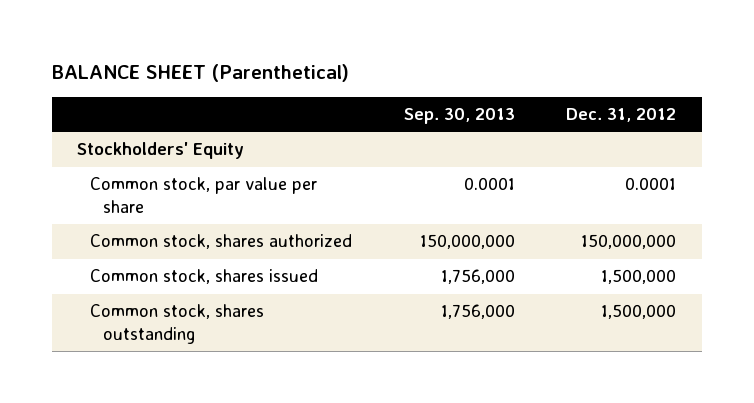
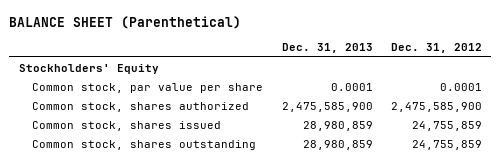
- | Sep. 30, 2013 | Dec. 31, 2012
+ | Dec. 31, 2013 | Dec. 31, 2012
- Common stock, shares authorized | 150,000,000 | 150,000,000
- Common stock, shares issued | 1,756,000 | 1,500,000
- Common stock, shares outstanding | 1,756,000 | 1,500,000
+ Common stock, shares authorized | 2,475,585,900 | 2,475,585,900
+ Common stock, shares issued | 28,980,859 | 24,755,859
+ Common stock, shares outstanding | 28,980,859 | 24,755,859

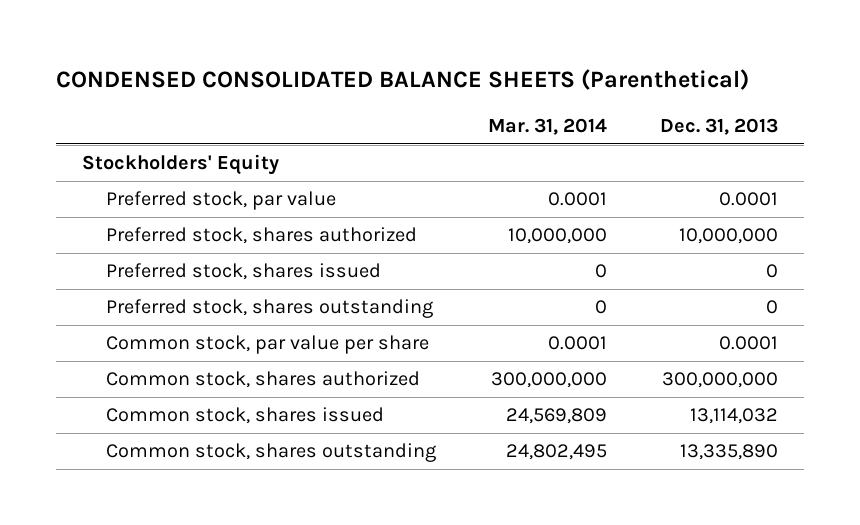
- BALANCE SHEET (Parenthetical)
+ CONDENSED CONSOLIDATED BALANCE SHEETS (Parenthetical)
- | Dec. 31, 2013 | Dec. 31, 2012
+ | Mar. 31, 2014 | Dec. 31, 2013
+ Preferred stock, par value | 0.0001 | 0.0001
+ Preferred stock, shares authorized | 10,000,000 | 10,000,000
+ Preferred stock, shares issued | 0 | 0
+ Preferred stock, shares outstanding | 0 | 0
- Common stock, shares authorized | 2,475,585,900 | 2,475,585,900
- Common stock, shares issued | 28,980,859 | 24,755,859
- Common stock, shares outstanding | 28,980,859 | 24,755,859
+ Common stock, shares authorized | 300,000,000 | 300,000,000
+ Common stock, shares issued | 24,569,809 | 13,114,032
+ Common stock, shares outstanding | 24,802,495 | 13,335,890

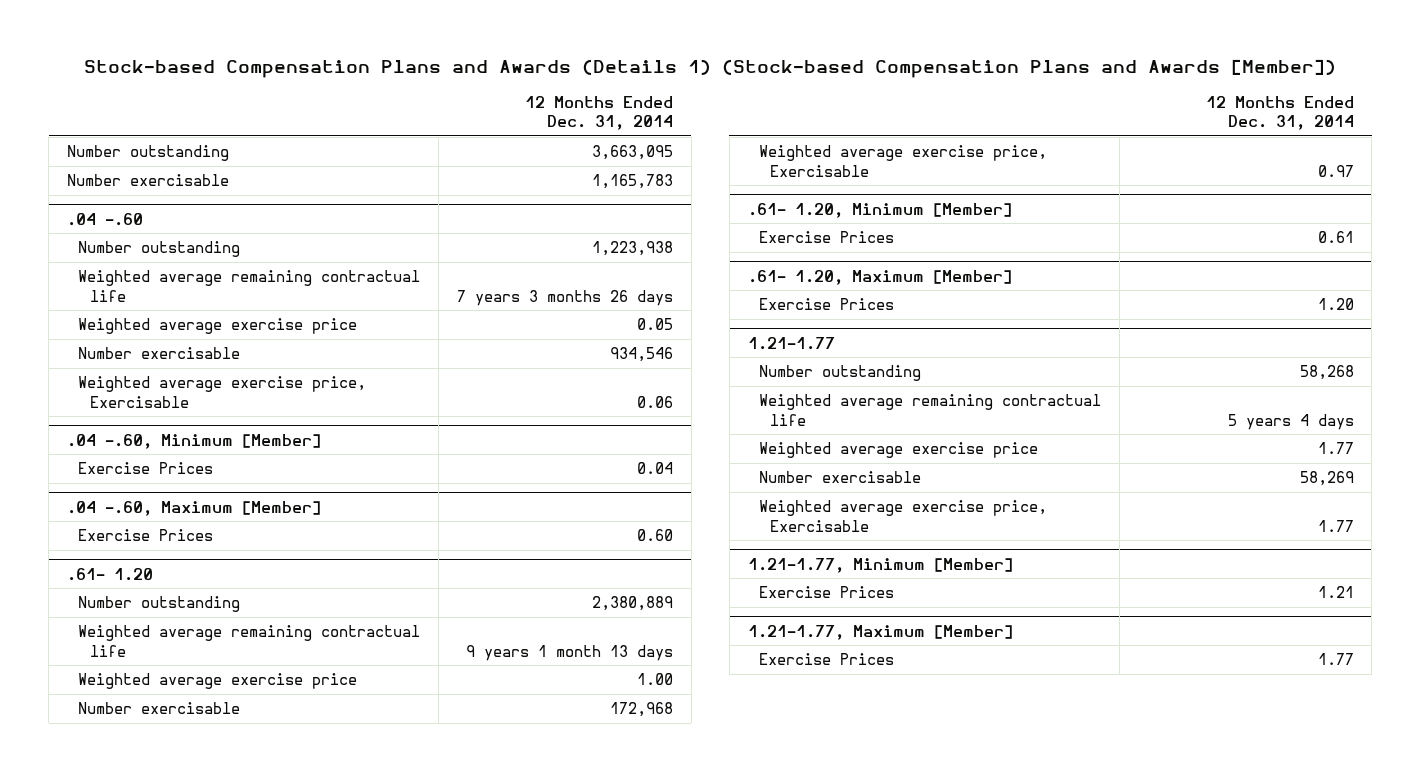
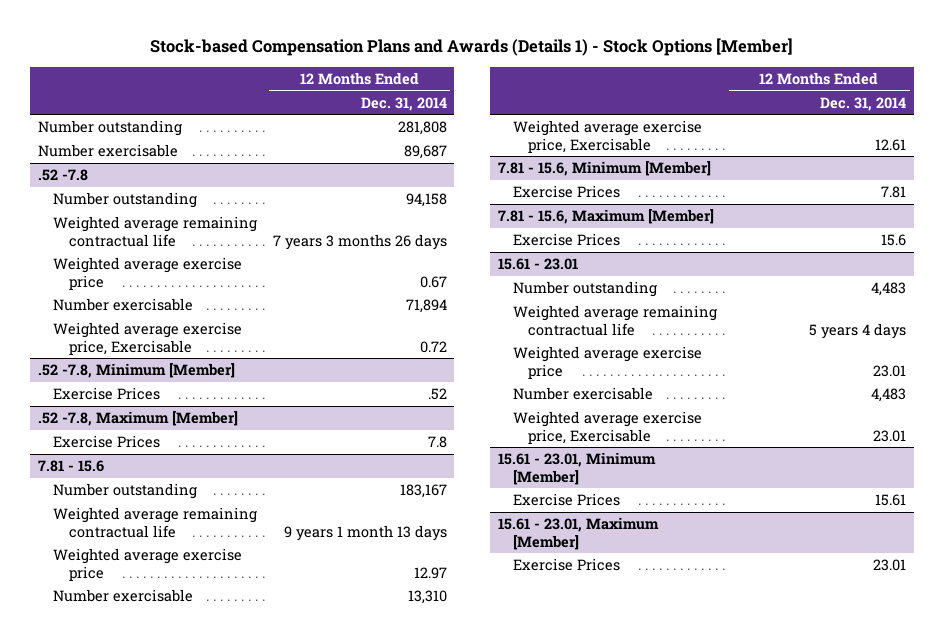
- Stock-based Compensation Plans and Awards (Details 1) (Stock-based Compensation Plans and Awards [Member])
+ Stock-based Compensation Plans and Awards (Details 1) - Stock Options [Member]
- Number outstanding | 3,663,095
- Number exercisable | 1,165,783
- .04 -.60
- Number outstanding | 1,223,938
+ Number outstanding | 281,808
+ Number exercisable | 89,687
+ .52 -7.8
+ Number outstanding | 94,158
- Weighted average exercise price | 0.05
- Number exercisable | 934,546
- Weighted average exercise price, Exercisable | 0.06
- .04 -.60, Minimum [Member]
- Exercise Prices | 0.04
- .04 -.60, Maximum [Member]
- Exercise Prices | 0.60
- .61- 1.20
- Number outstanding | 2,380,889
+ Weighted average exercise price | 0.67
+ Number exercisable | 71,894
+ Weighted average exercise price, Exercisable | 0.72
+ .52 -7.8, Minimum [Member]
+ Exercise Prices | .52
+ .52 -7.8, Maximum [Member]
+ Exercise Prices | 7.8
+ 7.81 - 15.6
+ Number outstanding | 183,167
- Weighted average exercise price | 1.00
- Number exercisable | 172,968
- Weighted average exercise price, Exercisable | 0.97
- .61- 1.20, Minimum [Member]
- Exercise Prices | 0.61
- .61- 1.20, Maximum [Member]
- Exercise Prices | 1.20
- 1.21-1.77
- Number outstanding | 58,268
+ Weighted average exercise price | 12.97
+ Number exercisable | 13,310
+ Weighted average exercise price, Exercisable | 12.61
+ 7.81 - 15.6, Minimum [Member]
+ Exercise Prices | 7.81
+ 7.81 - 15.6, Maximum [Member]
+ Exercise Prices | 15.6
+ 15.61 - 23.01
+ Number outstanding | 4,483
- Weighted average exercise price | 1.77
- Number exercisable | 58,269
- Weighted average exercise price, Exercisable | 1.77
- 1.21-1.77, Minimum [Member]
- Exercise Prices | 1.21
- 1.21-1.77, Maximum [Member]
- Exercise Prices | 1.77
+ Weighted average exercise price | 23.01
+ Number exercisable | 4,483
+ Weighted average exercise price, Exercisable | 23.01
+ 15.61 - 23.01, Minimum [Member]
+ Exercise Prices | 15.61
+ 15.61 - 23.01, Maximum [Member]
+ Exercise Prices | 23.01

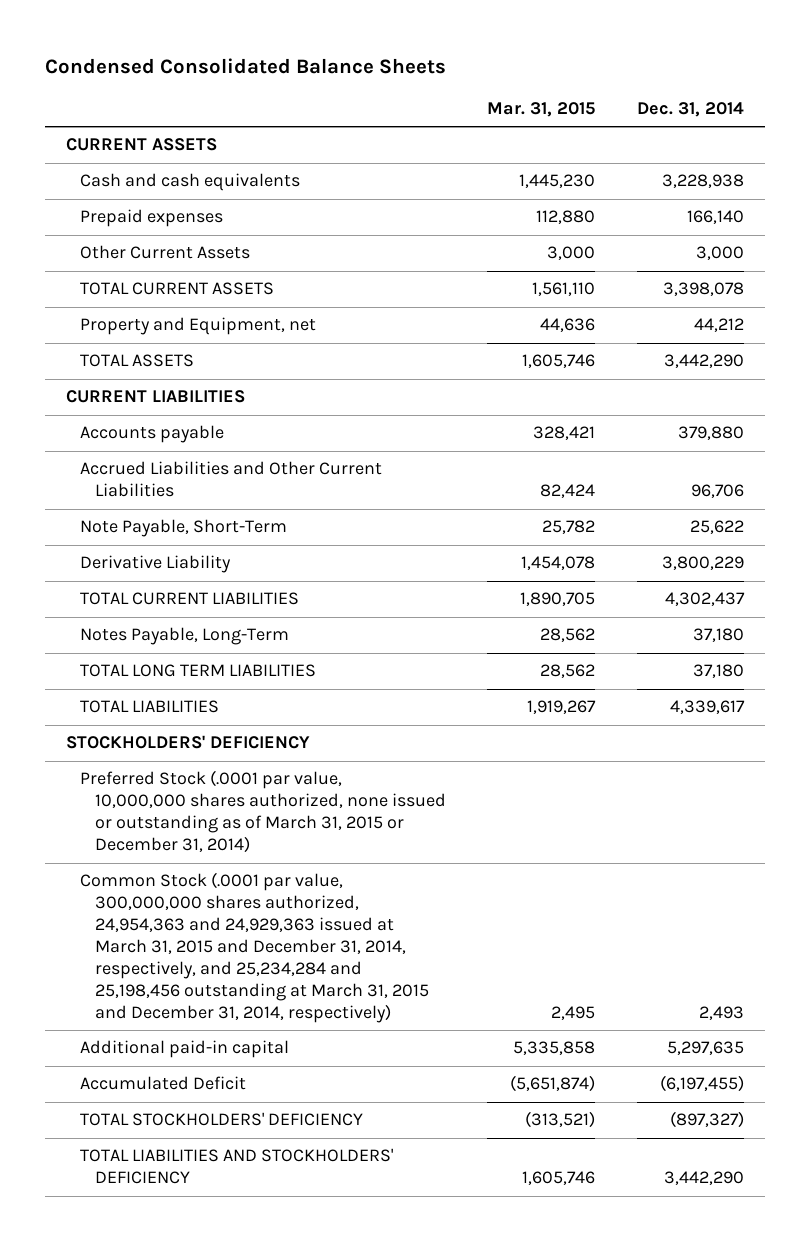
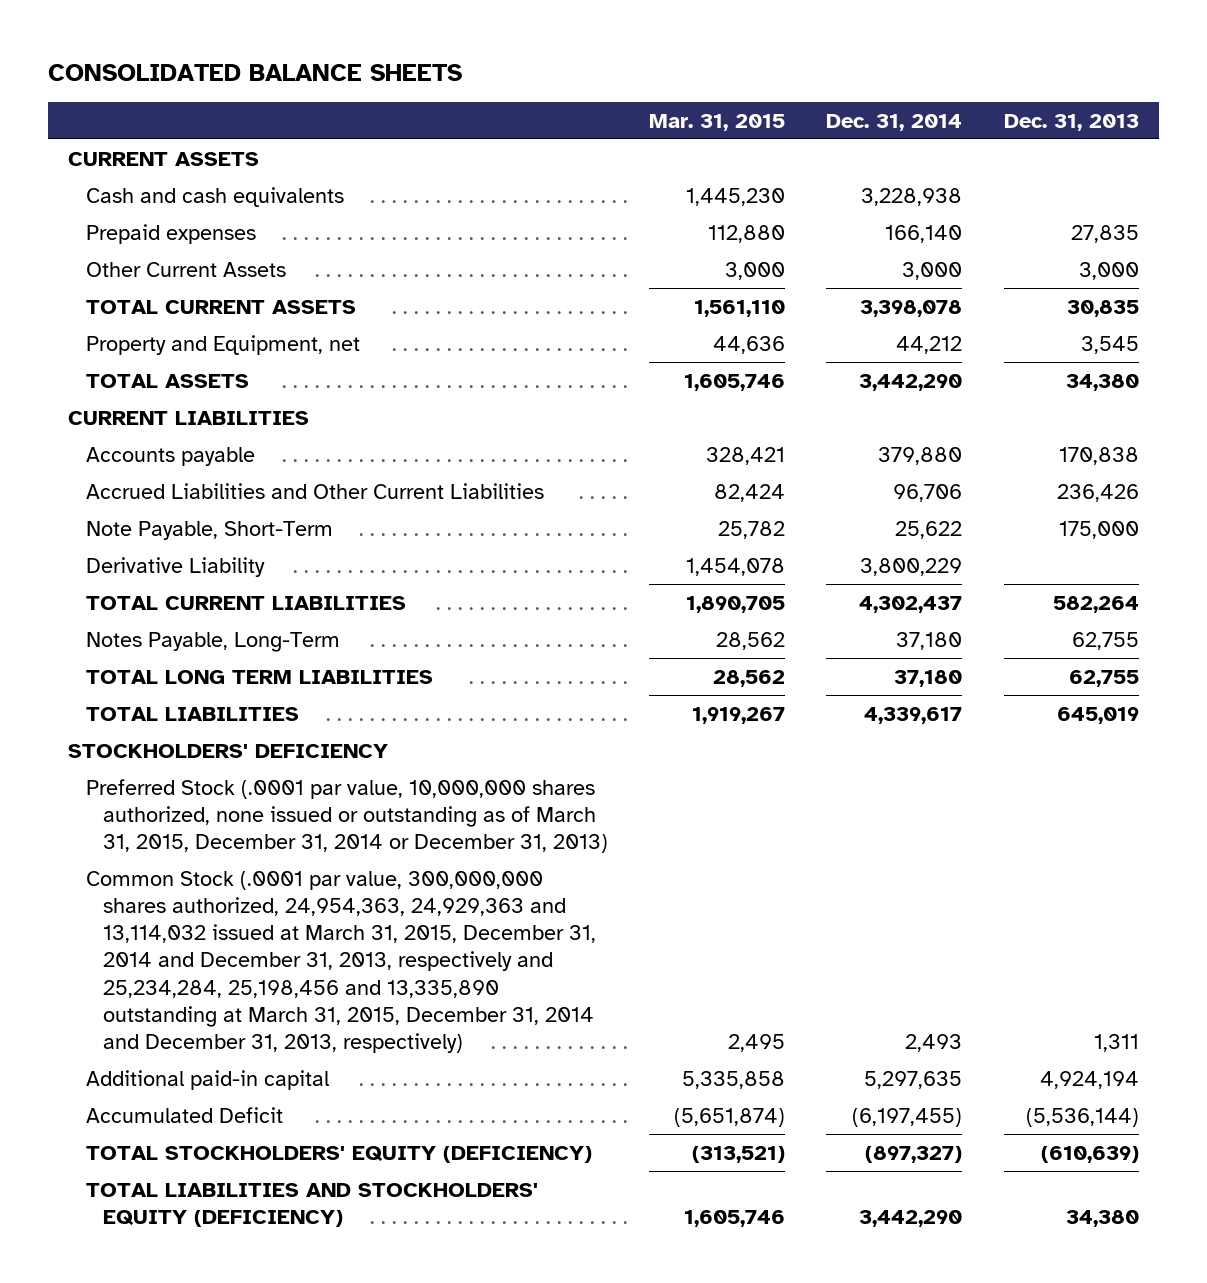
- Condensed Consolidated Balance Sheets
+ CONSOLIDATED BALANCE SHEETS
- | Mar. 31, 2015 | Dec. 31, 2014
+ | Mar. 31, 2015 | Dec. 31, 2014 | Dec. 31, 2013
- Preferred Stock (.0001 par value, 10,000,000 shares authorized, none issued or outstanding as of March 31, 2015 or December 31, 2014)
- Common Stock (.0001 par value, 300,000,000 shares authorized, 24,954,363 and 24,929,363 issued at March 31, 2015 and December 31, 2014, respectively, and 25,234,284 and 25,198,456 outstanding at March 31, 2015 and December 31, 2014, respectively) | 2,495 | 2,493
+ Preferred Stock (.0001 par value, 10,000,000 shares authorized, none issued or outstanding as of March 31, 2015, December 31, 2014 or December 31, 2013)
+ Common Stock (.0001 par value, 300,000,000 shares authorized, 24,954,363, 24,929,363 and 13,114,032 issued at March 31, 2015, December 31, 2014 and December 31, 2013, respectively and 25,234,284, 25,198,456 and 13,335,890 outstanding at March 31, 2015, December 31, 2014 and December 31, 2013, respectively) | 2,495 | 2,493 | 1,311
- TOTAL STOCKHOLDERS' DEFICIENCY | (313,521) | (897,327)
- TOTAL LIABILITIES AND STOCKHOLDERS' DEFICIENCY | 1,605,746 | 3,442,290
+ TOTAL STOCKHOLDERS' EQUITY (DEFICIENCY) | (313,521) | (897,327) | (610,639)
+ TOTAL LIABILITIES AND STOCKHOLDERS' EQUITY (DEFICIENCY) | 1,605,746 | 3,442,290 | 34,380

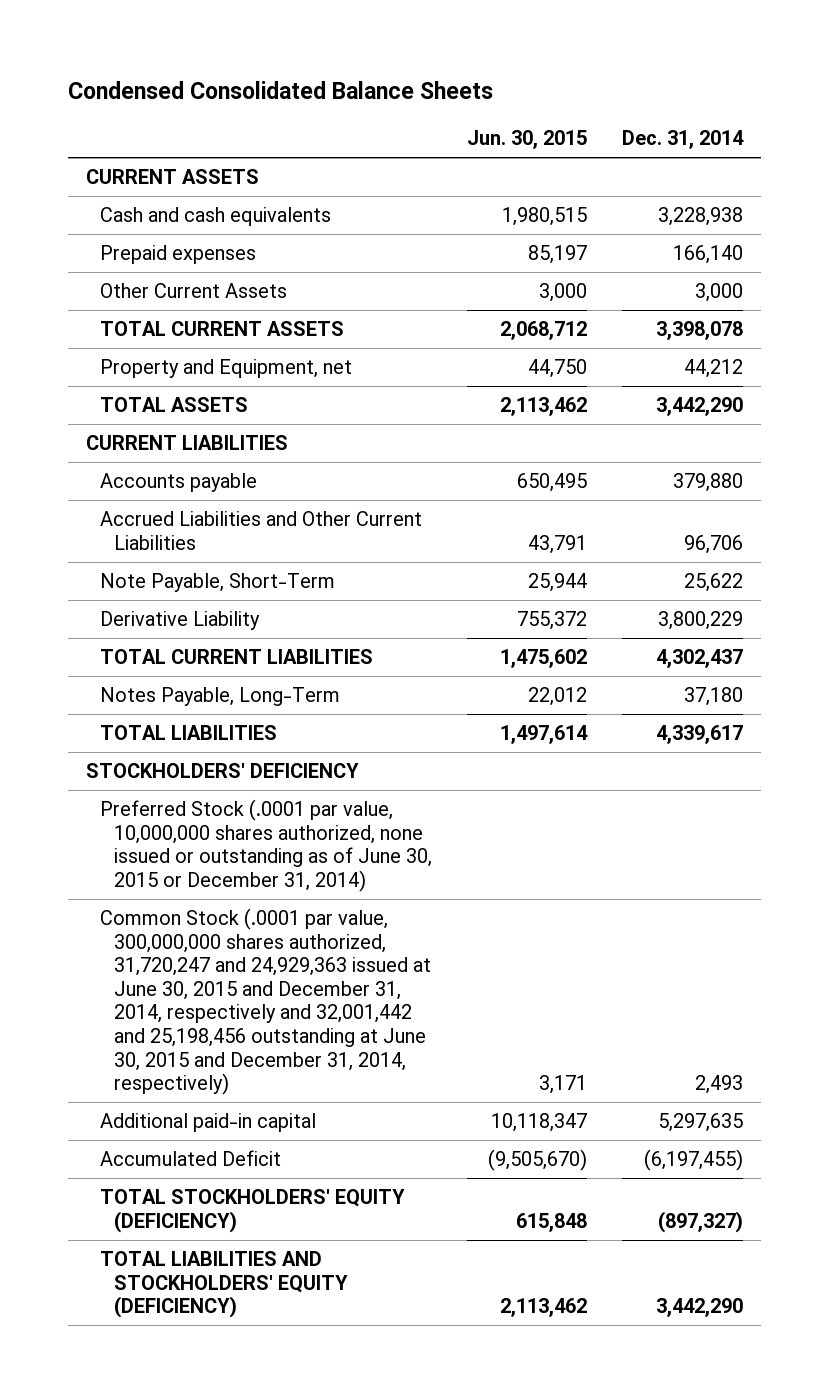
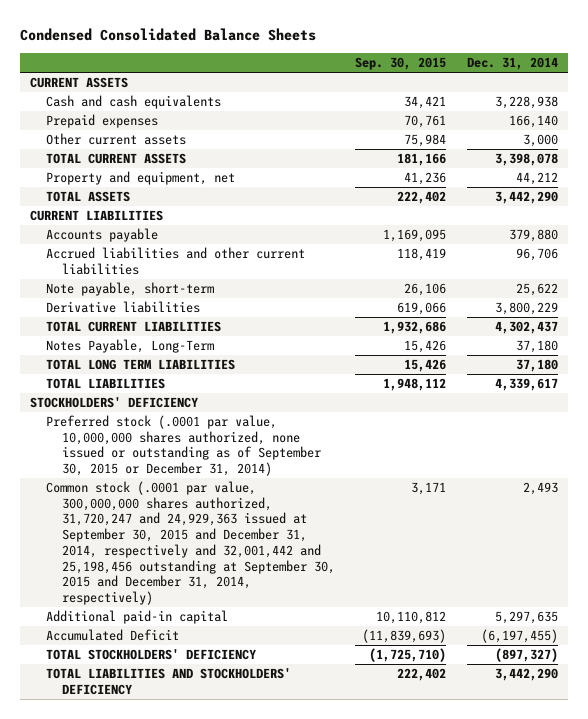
- | Jun. 30, 2015 | Dec. 31, 2014
+ | Sep. 30, 2015 | Dec. 31, 2014
- Other Current Assets | 3,000 | 3,000
+ Other current assets | 75,984 | 3,000
- Property and Equipment, net | 44,750 | 44,212
+ Property and equipment, net | 41,236 | 44,212
- Accrued Liabilities and Other Current Liabilities | 43,791 | 96,706
- Note Payable, Short-Term | 25,944 | 25,622
- Derivative Liability | 755,372 | 3,800,229
+ Accrued liabilities and other current liabilities | 118,419 | 96,706
+ Note payable, short-term | 26,106 | 25,622
+ Derivative liabilities | 619,066 | 3,800,229
+ TOTAL LONG TERM LIABILITIES | 15,426 | 37,180
- Preferred Stock (.0001 par value, 10,000,000 shares authorized, none issued or outstanding as of June 30, 2015 or December 31, 2014)
- Common Stock (.0001 par value, 300,000,000 shares authorized, 31,720,247 and 24,929,363 issued at June 30, 2015 and December 31, 2014, respectively and 32,001,442 and 25,198,456 outstanding at June 30, 2015 and December 31, 2014, respectively) | 3,171 | 2,493
+ Preferred stock (.0001 par value, 10,000,000 shares authorized, none issued or outstanding as of September 30, 2015 or December 31, 2014)
+ Common stock (.0001 par value, 300,000,000 shares authorized, 31,720,247 and 24,929,363 issued at September 30, 2015 and December 31, 2014, respectively and 32,001,442 and 25,198,456 outstanding at September 30, 2015 and December 31, 2014, respectively) | 3,171 | 2,493
- TOTAL STOCKHOLDERS' EQUITY (DEFICIENCY) | 615,848 | (897,327)
- TOTAL LIABILITIES AND STOCKHOLDERS' EQUITY (DEFICIENCY) | 2,113,462 | 3,442,290
+ TOTAL STOCKHOLDERS' DEFICIENCY | (1,725,710) | (897,327)
+ TOTAL LIABILITIES AND STOCKHOLDERS' DEFICIENCY | 222,402 | 3,442,290

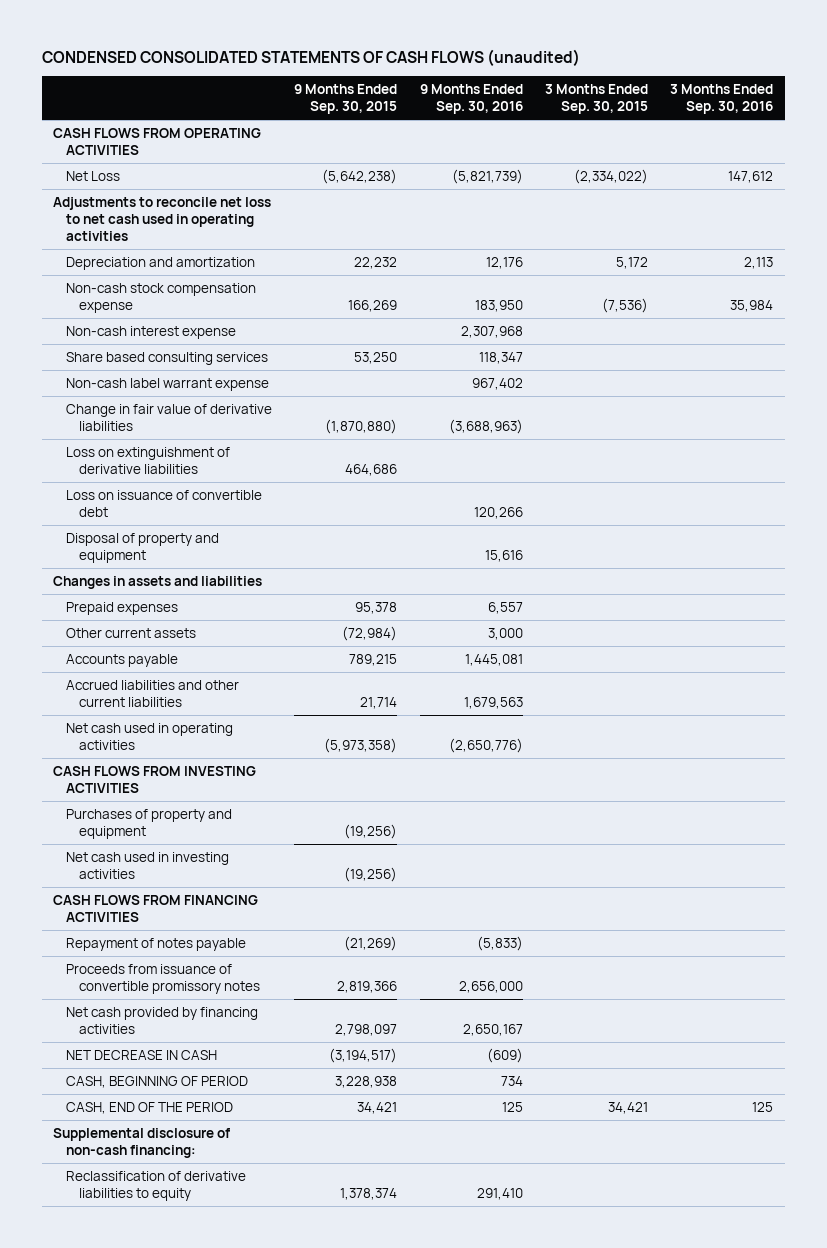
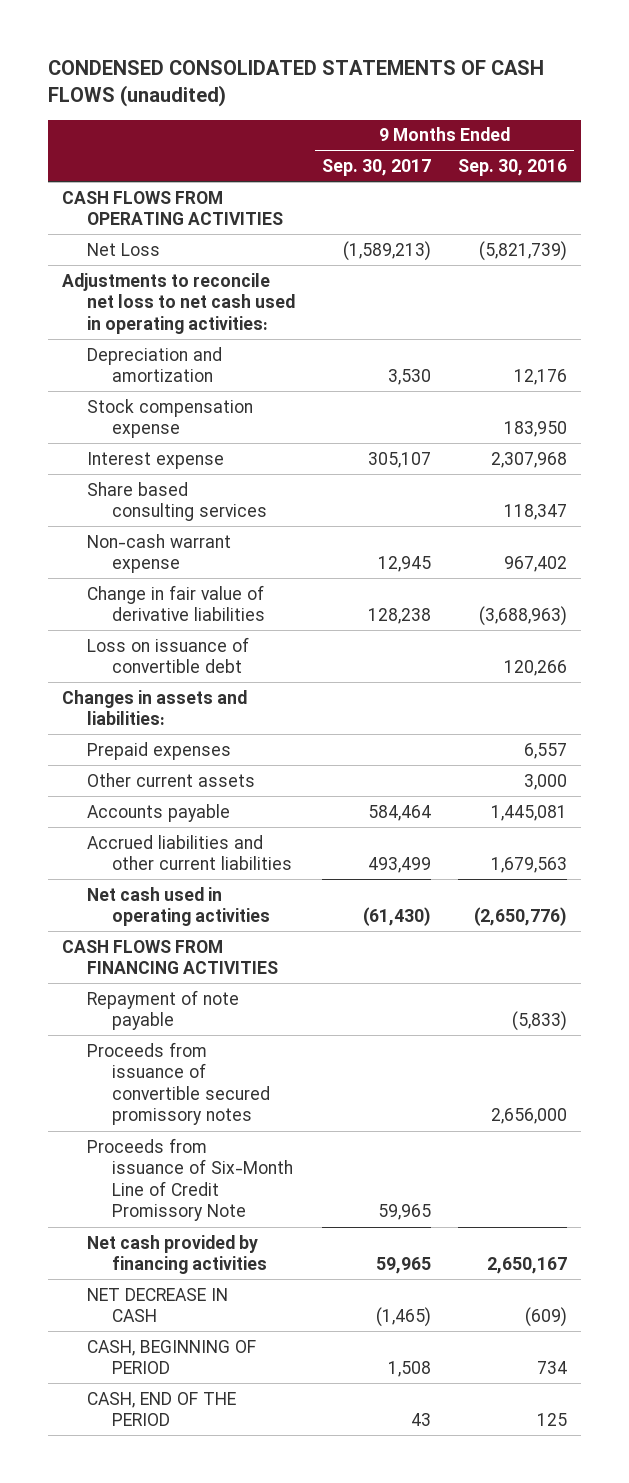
- | 9 Months Ended Sep. 30, 2015 | 9 Months Ended Sep. 30, 2016 | 3 Months Ended Sep. 30, 2015 | 3 Months Ended Sep. 30, 2016
+ | 9 Months Ended Sep. 30, 2017 | 9 Months Ended Sep. 30, 2016
- Adjustments to reconcile net loss to net cash used in operating activities
+ Adjustments to reconcile net loss to net cash used in operating activities:
- Non-cash stock compensation expense | 166,269 | 183,950 | (7,536) | 35,984
- Non-cash interest expense | | 2,307,968 | |
+ Stock compensation expense | | 183,950
+ Interest expense | 305,107 | 2,307,968
- Non-cash label warrant expense | | 967,402 | |
+ Non-cash warrant expense | 12,945 | 967,402
- Loss on extinguishment of derivative liabilities | 464,686 | | |
- Disposal of property and equipment | | 15,616 | |
- Changes in assets and liabilities
+ Changes in assets and liabilities:
- CASH FLOWS FROM INVESTING ACTIVITIES
- Purchases of property and equipment | (19,256) | | |
- Net cash used in investing activities | (19,256) | | |
- Repayment of notes payable | (21,269) | (5,833) | |
- Proceeds from issuance of convertible promissory notes | 2,819,366 | 2,656,000 | |
+ Repayment of note payable | | (5,833)
+ Proceeds from issuance of convertible secured promissory notes | | 2,656,000
+ Proceeds from issuance of Six-Month Line of Credit Promissory Note | 59,965 |
- Supplemental disclosure of non-cash financing:
- Reclassification of derivative liabilities to equity | 1,378,374 | 291,410 | |

